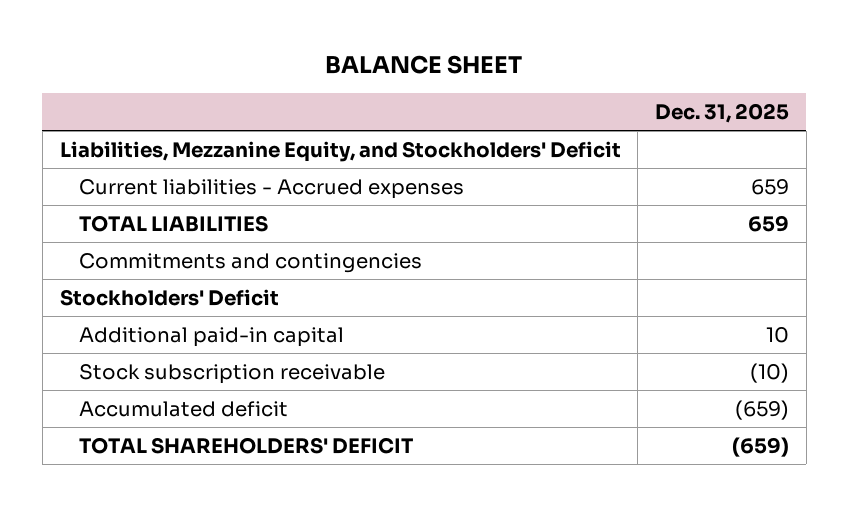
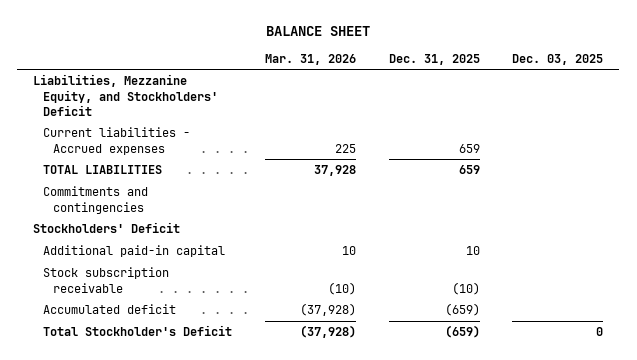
- | Dec. 31, 2025
+ | Mar. 31, 2026 | Dec. 31, 2025 | Dec. 03, 2025
- TOTAL SHAREHOLDERS' DEFICIT | (659)
+ Total Stockholder's Deficit | (37,928) | (659) | 0

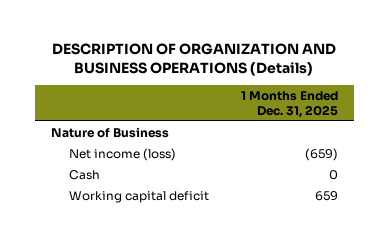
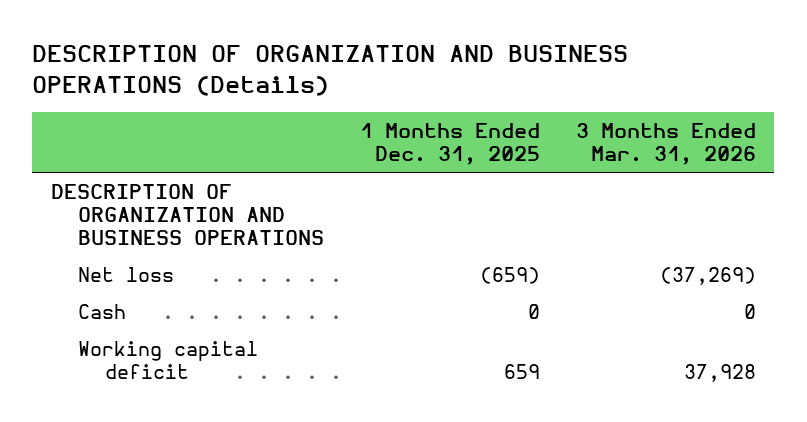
- | 1 Months Ended Dec. 31, 2025
+ | 1 Months Ended Dec. 31, 2025 | 3 Months Ended Mar. 31, 2026
- Nature of Business
- Net income (loss) | (659)
+ DESCRIPTION OF ORGANIZATION AND BUSINESS OPERATIONS
+ Net loss | (659) | (37,269)

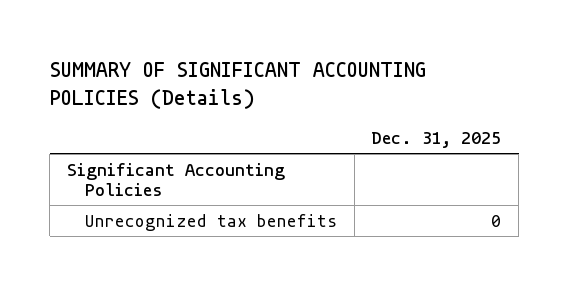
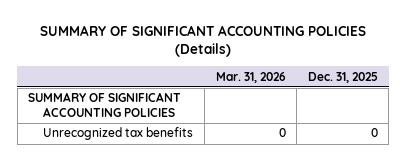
- | Dec. 31, 2025
+ | Mar. 31, 2026 | Dec. 31, 2025
- Significant Accounting Policies
+ SUMMARY OF SIGNIFICANT ACCOUNTING POLICIES

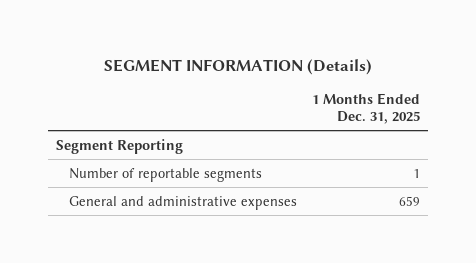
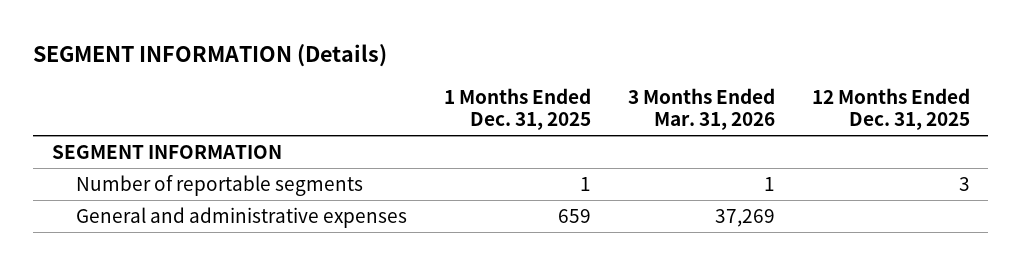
- | 1 Months Ended Dec. 31, 2025
+ | 1 Months Ended Dec. 31, 2025 | 3 Months Ended Mar. 31, 2026 | 12 Months Ended Dec. 31, 2025
- Segment Reporting
+ SEGMENT INFORMATION

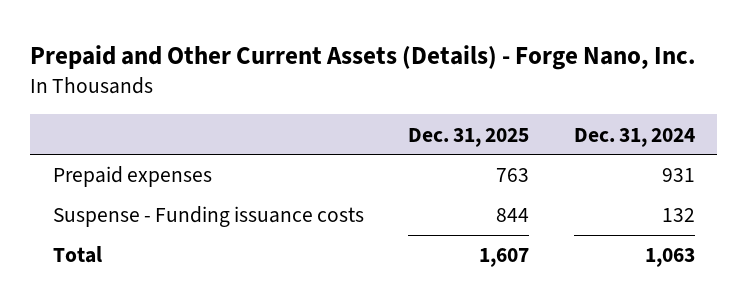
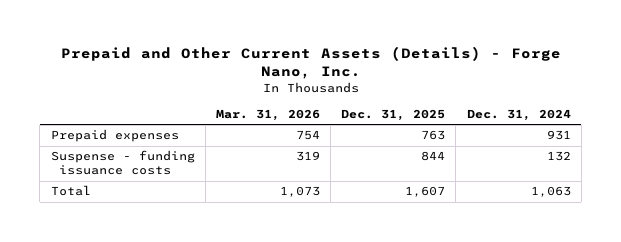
- | Dec. 31, 2025 | Dec. 31, 2024
+ | Mar. 31, 2026 | Dec. 31, 2025 | Dec. 31, 2024
- Suspense - Funding issuance costs | 844 | 132
+ Suspense - funding issuance costs | 319 | 844 | 132

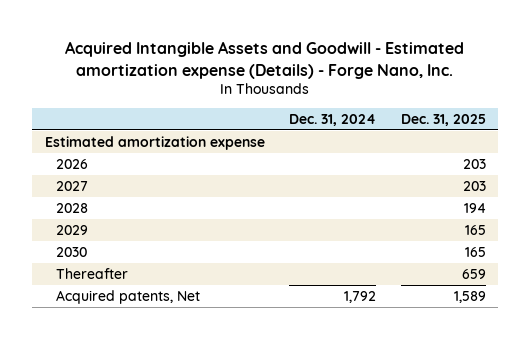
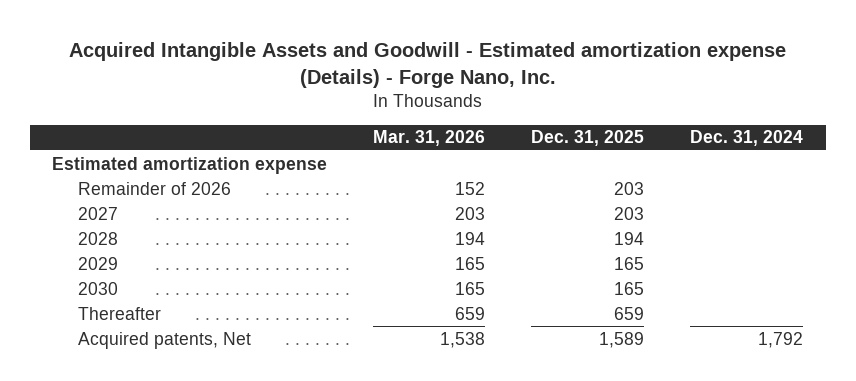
- | Dec. 31, 2024 | Dec. 31, 2025
+ | Mar. 31, 2026 | Dec. 31, 2025 | Dec. 31, 2024
- 2026 | | 203
+ Remainder of 2026 | 152 | 203 |

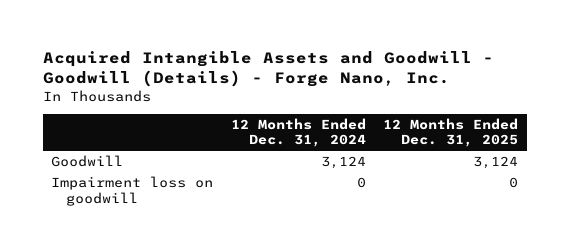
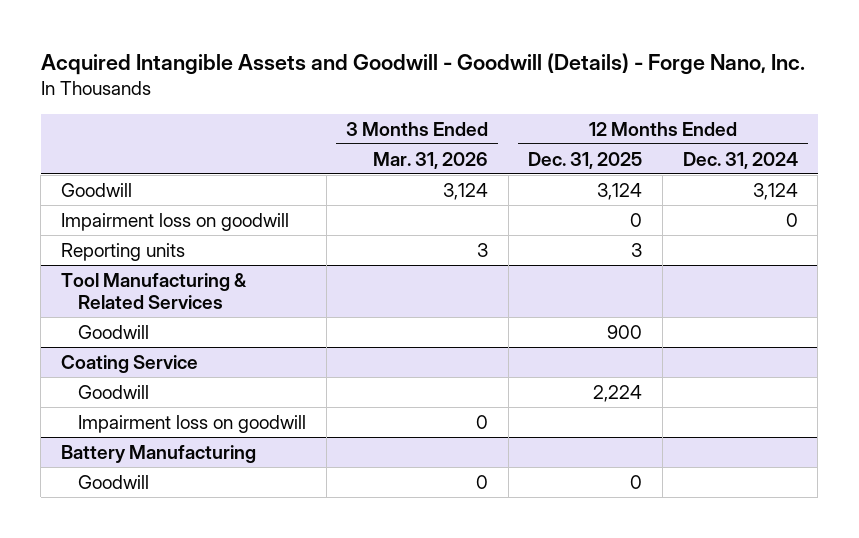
- | 12 Months Ended Dec. 31, 2024 | 12 Months Ended Dec. 31, 2025
+ | 3 Months Ended Mar. 31, 2026 | 12 Months Ended Dec. 31, 2025 | 12 Months Ended Dec. 31, 2024
+ Reporting units | 3 | 3 |
+ Tool Manufacturing & Related Services
+ Goodwill | | 900 |
+ Coating Service
+ Goodwill | | 2,224 |
+ Impairment loss on goodwill | 0 | |
+ Battery Manufacturing
+ Goodwill | 0 | 0 |

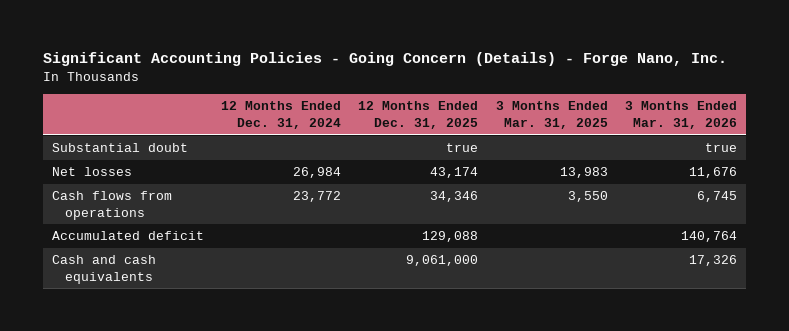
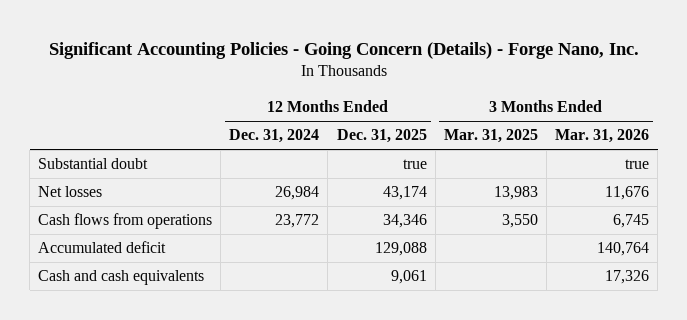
- Cash and cash equivalents | | 9,061,000 | | 17,326
+ Cash and cash equivalents | | 9,061 | | 17,326

